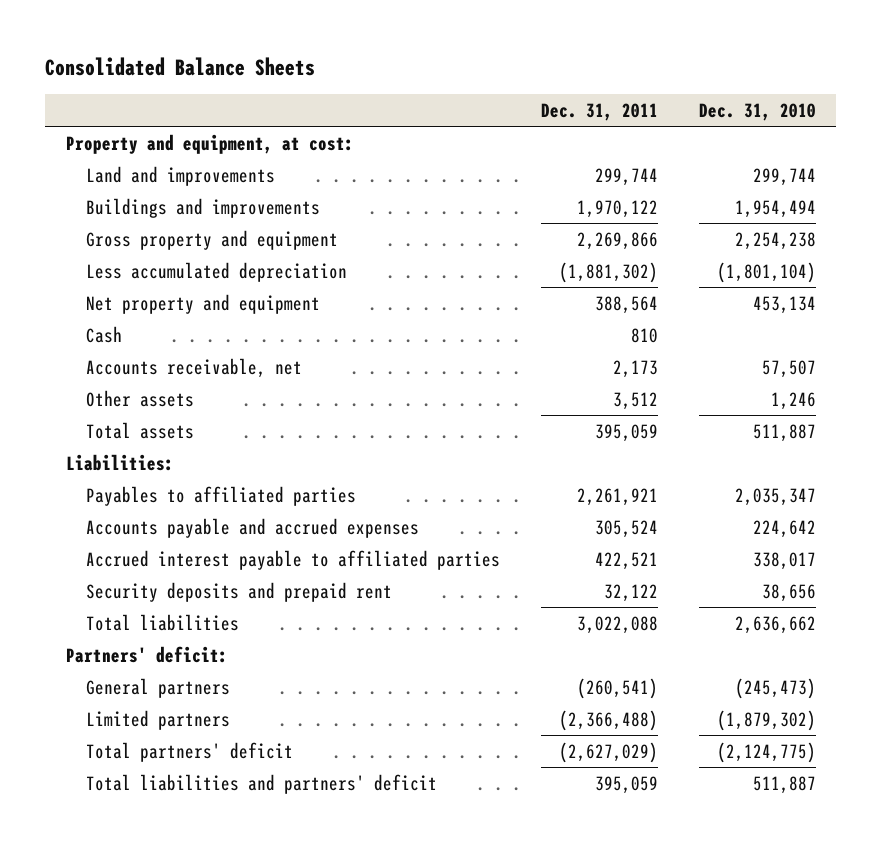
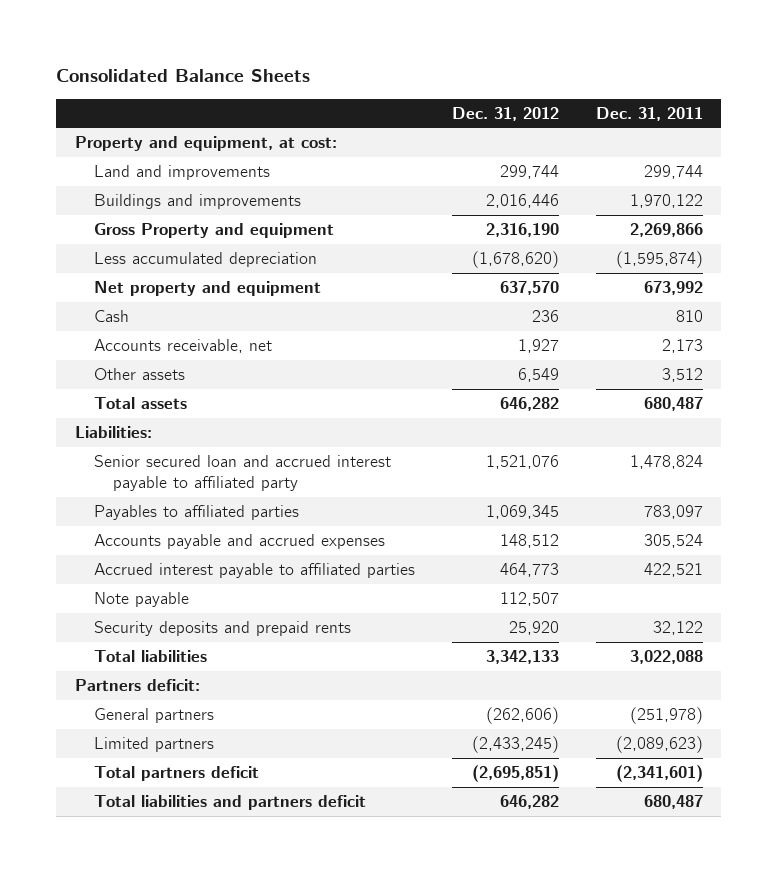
- | Dec. 31, 2011 | Dec. 31, 2010
+ | Dec. 31, 2012 | Dec. 31, 2011
- Gross property and equipment | 2,269,866 | 2,254,238
- Less accumulated depreciation | (1,881,302) | (1,801,104)
- Net property and equipment | 388,564 | 453,134
+ Gross Property and equipment | 2,316,190 | 2,269,866
+ Less accumulated depreciation | (1,678,620) | (1,595,874)
+ Net property and equipment | 637,570 | 673,992
- Total assets | 395,059 | 511,887
+ Total assets | 646,282 | 680,487
- Payables to affiliated parties | 2,261,921 | 2,035,347
+ Senior secured loan and accrued interest payable to affiliated party | 1,521,076 | 1,478,824
+ Payables to affiliated parties | 1,069,345 | 783,097
- Security deposits and prepaid rent | 32,122 | 38,656
+ Note payable | 112,507 |
+ Security deposits and prepaid rents | 25,920 | 32,122
- Partners' deficit:
- General partners | (260,541) | (245,473)
- Limited partners | (2,366,488) | (1,879,302)
- Total partners' deficit | (2,627,029) | (2,124,775)
- Total liabilities and partners' deficit | 395,059 | 511,887
+ Partners deficit:
+ General partners | (262,606) | (251,978)
+ Limited partners | (2,433,245) | (2,089,623)
+ Total partners deficit | (2,695,851) | (2,341,601)
+ Total liabilities and partners deficit | 646,282 | 680,487

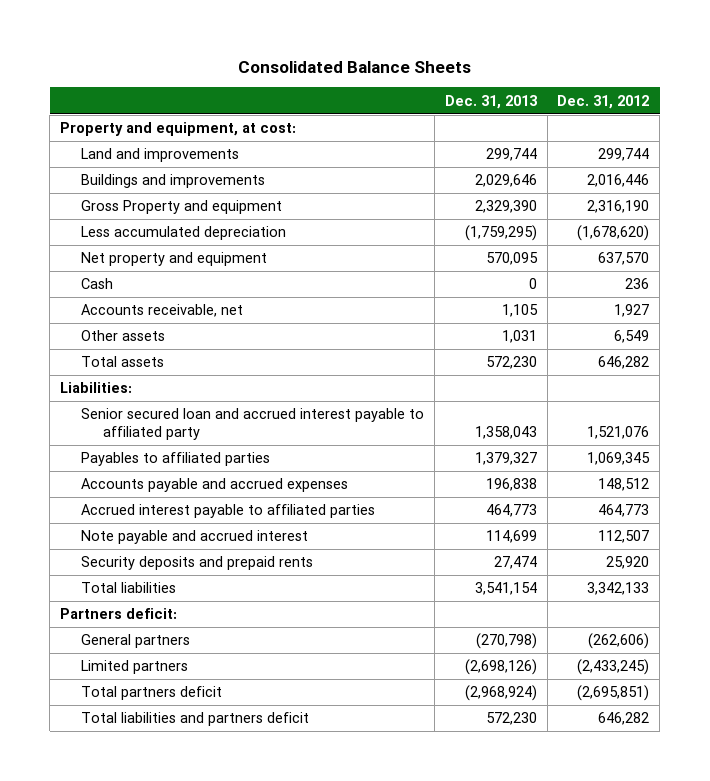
- | Dec. 31, 2012 | Dec. 31, 2011
+ | Dec. 31, 2013 | Dec. 31, 2012
- Note payable | 112,507 |
+ Note payable and accrued interest | 114,699 | 112,507

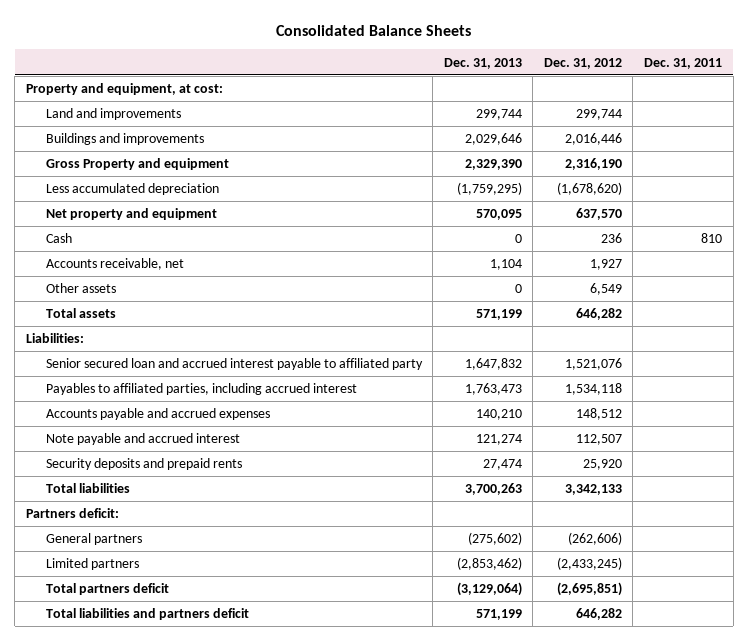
- | Dec. 31, 2013 | Dec. 31, 2012
+ | Dec. 31, 2013 | Dec. 31, 2012 | Dec. 31, 2011
- Accounts receivable, net | 1,105 | 1,927
- Other assets | 1,031 | 6,549
- Total assets | 572,230 | 646,282
+ Accounts receivable, net | 1,104 | 1,927 |
+ Other assets | 0 | 6,549 |
+ Total assets | 571,199 | 646,282 |
- Senior secured loan and accrued interest payable to affiliated party | 1,358,043 | 1,521,076
- Payables to affiliated parties | 1,379,327 | 1,069,345
- Accounts payable and accrued expenses | 196,838 | 148,512
- Accrued interest payable to affiliated parties | 464,773 | 464,773
- Note payable and accrued interest | 114,699 | 112,507
+ Senior secured loan and accrued interest payable to affiliated party | 1,647,832 | 1,521,076 |
+ Payables to affiliated parties, including accrued interest | 1,763,473 | 1,534,118 |
+ Accounts payable and accrued expenses | 140,210 | 148,512 |
+ Note payable and accrued interest | 121,274 | 112,507 |
- Total liabilities | 3,541,154 | 3,342,133
+ Total liabilities | 3,700,263 | 3,342,133 |
- General partners | (270,798) | (262,606)
- Limited partners | (2,698,126) | (2,433,245)
- Total partners deficit | (2,968,924) | (2,695,851)
- Total liabilities and partners deficit | 572,230 | 646,282
+ General partners | (275,602) | (262,606) |
+ Limited partners | (2,853,462) | (2,433,245) |
+ Total partners deficit | (3,129,064) | (2,695,851) |
+ Total liabilities and partners deficit | 571,199 | 646,282 |

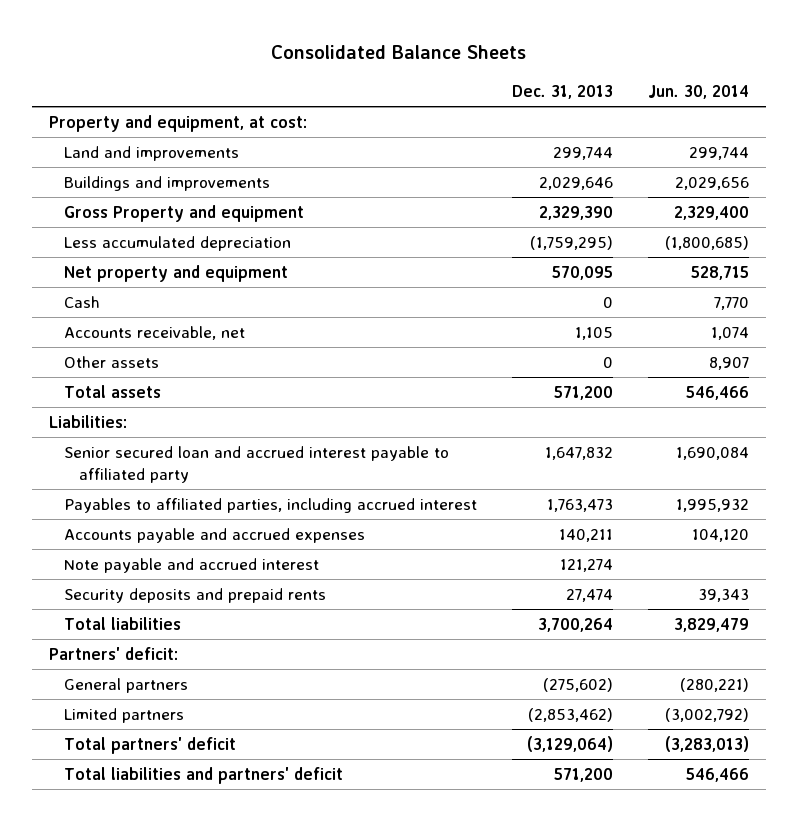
- | Dec. 31, 2013 | Dec. 31, 2012 | Dec. 31, 2011
+ | Dec. 31, 2013 | Jun. 30, 2014
- Accounts receivable, net | 1,104 | 1,927 |
+ Accounts receivable, net | 1,105 | 1,074
- Total assets | 571,199 | 646,282 |
+ Total assets | 571,200 | 546,466
- Accounts payable and accrued expenses | 140,210 | 148,512 |
+ Accounts payable and accrued expenses | 140,211 | 104,120
- Total liabilities | 3,700,263 | 3,342,133 |
- Partners deficit:
+ Total liabilities | 3,700,264 | 3,829,479
+ Partners' deficit:
- Total partners deficit | (3,129,064) | (2,695,851) |
- Total liabilities and partners deficit | 571,199 | 646,282 |
+ Total partners' deficit | (3,129,064) | (3,283,013)
+ Total liabilities and partners' deficit | 571,200 | 546,466

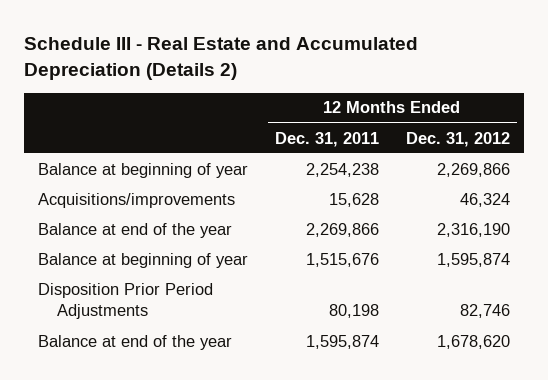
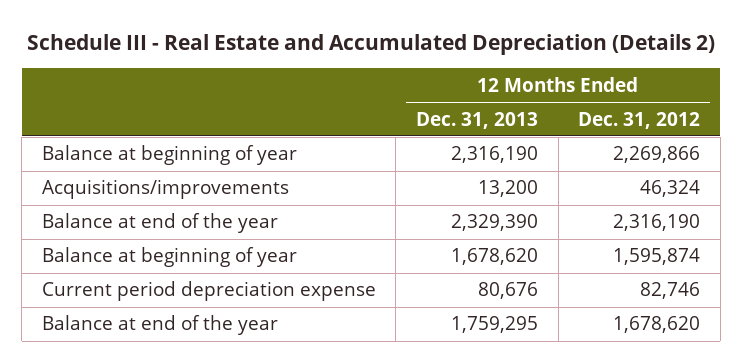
- | 12 Months Ended Dec. 31, 2011 | 12 Months Ended Dec. 31, 2012
+ | 12 Months Ended Dec. 31, 2013 | 12 Months Ended Dec. 31, 2012
- Disposition Prior Period Adjustments | 80,198 | 82,746
+ Current period depreciation expense | 80,676 | 82,746

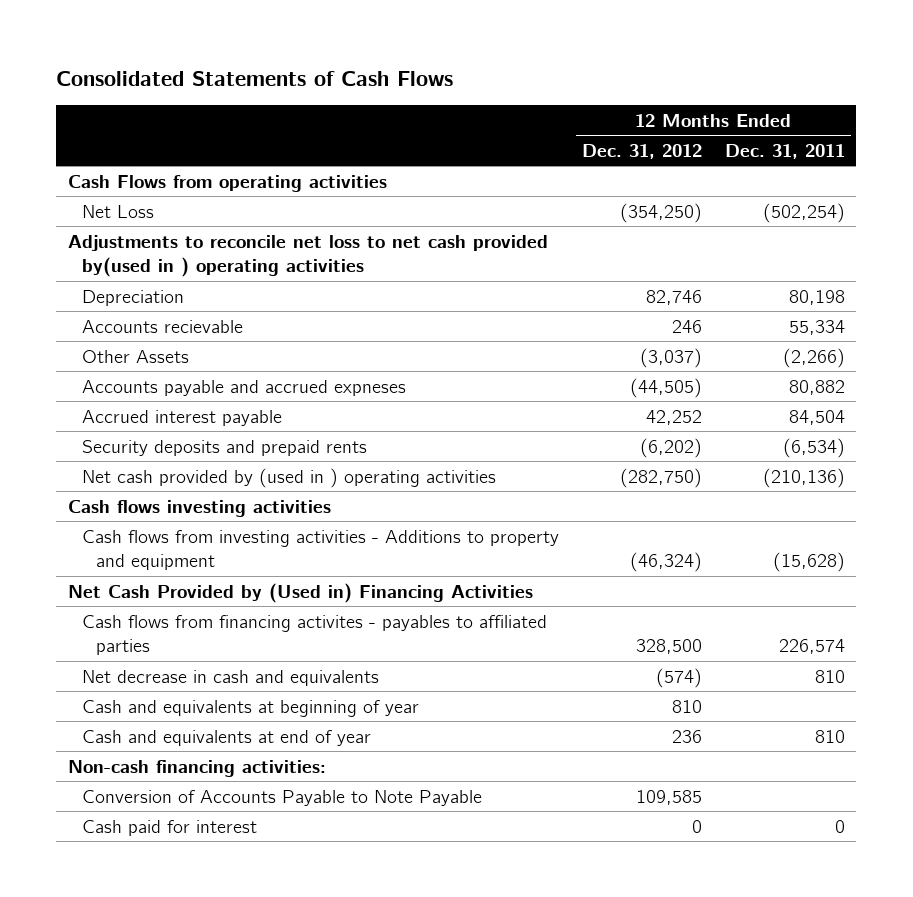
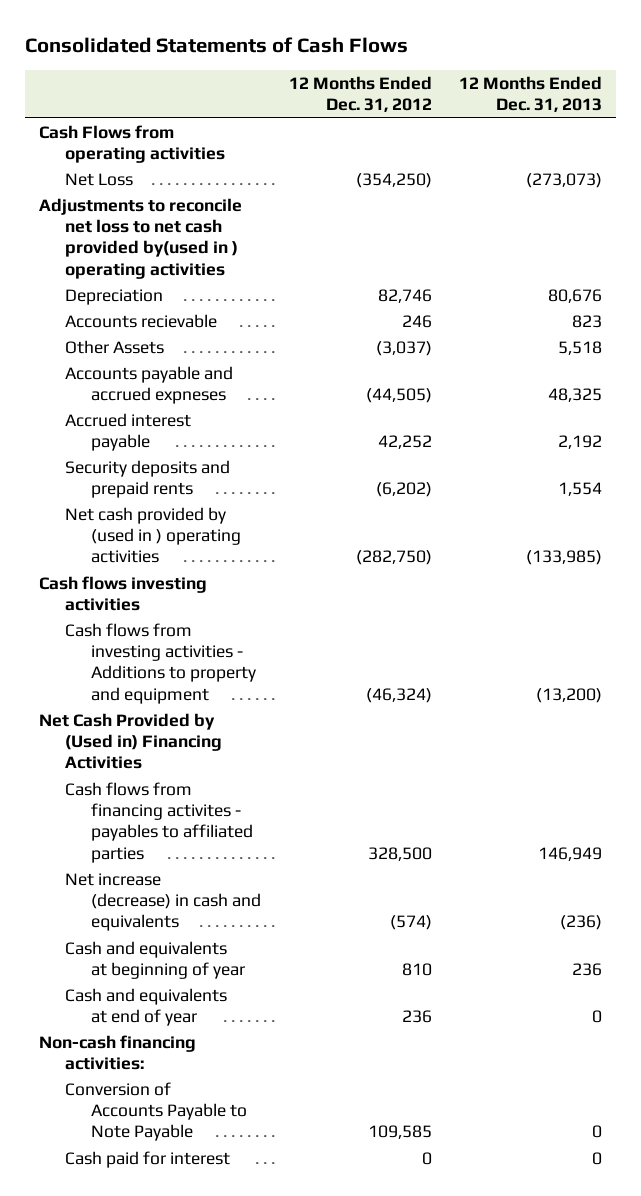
- | 12 Months Ended Dec. 31, 2012 | 12 Months Ended Dec. 31, 2011
+ | 12 Months Ended Dec. 31, 2012 | 12 Months Ended Dec. 31, 2013
- Net decrease in cash and equivalents | (574) | 810
+ Net increase (decrease) in cash and equivalents | (574) | (236)

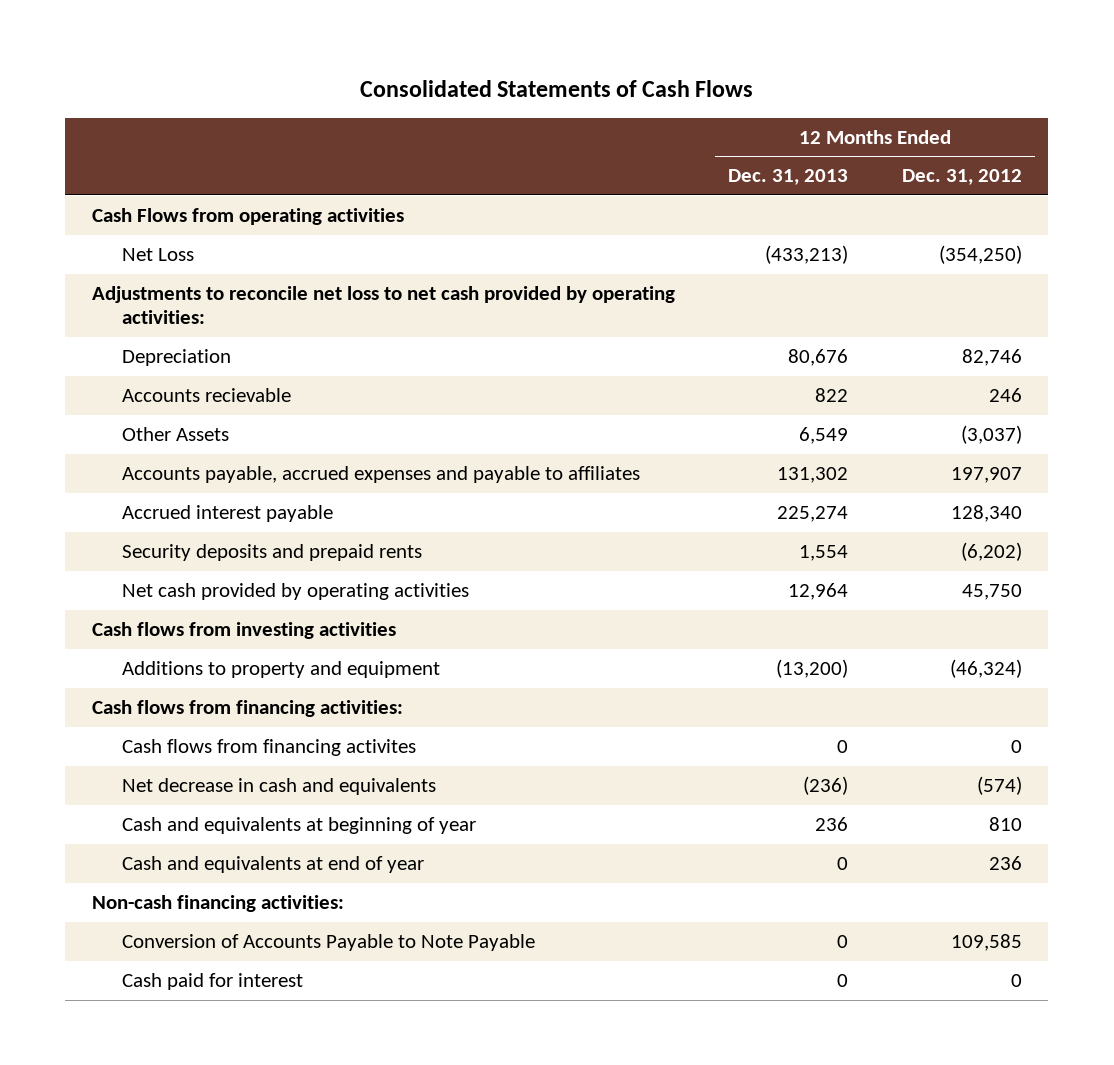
- | 12 Months Ended Dec. 31, 2012 | 12 Months Ended Dec. 31, 2013
+ | 12 Months Ended Dec. 31, 2013 | 12 Months Ended Dec. 31, 2012
- Net Loss | (354,250) | (273,073)
- Adjustments to reconcile net loss to net cash provided by(used in ) operating activities
+ Net Loss | (433,213) | (354,250)
+ Adjustments to reconcile net loss to net cash provided by operating activities:
- Accounts recievable | 246 | 823
- Other Assets | (3,037) | 5,518
- Accounts payable and accrued expneses | (44,505) | 48,325
- Accrued interest payable | 42,252 | 2,192
+ Accounts recievable | 822 | 246
+ Other Assets | 6,549 | (3,037)
+ Accounts payable, accrued expenses and payable to affiliates | 131,302 | 197,907
+ Accrued interest payable | 225,274 | 128,340
- Net cash provided by (used in ) operating activities | (282,750) | (133,985)
- Cash flows investing activities
- Cash flows from investing activities - Additions to property and equipment | (46,324) | (13,200)
- Net Cash Provided by (Used in) Financing Activities
- Cash flows from financing activites - payables to affiliated parties | 328,500 | 146,949
- Net increase (decrease) in cash and equivalents | (574) | (236)
+ Net cash provided by operating activities | 12,964 | 45,750
+ Cash flows from investing activities
+ Additions to property and equipment | (13,200) | (46,324)
+ Cash flows from financing activities:
+ Cash flows from financing activites | 0 | 0
+ Net decrease in cash and equivalents | (236) | (574)

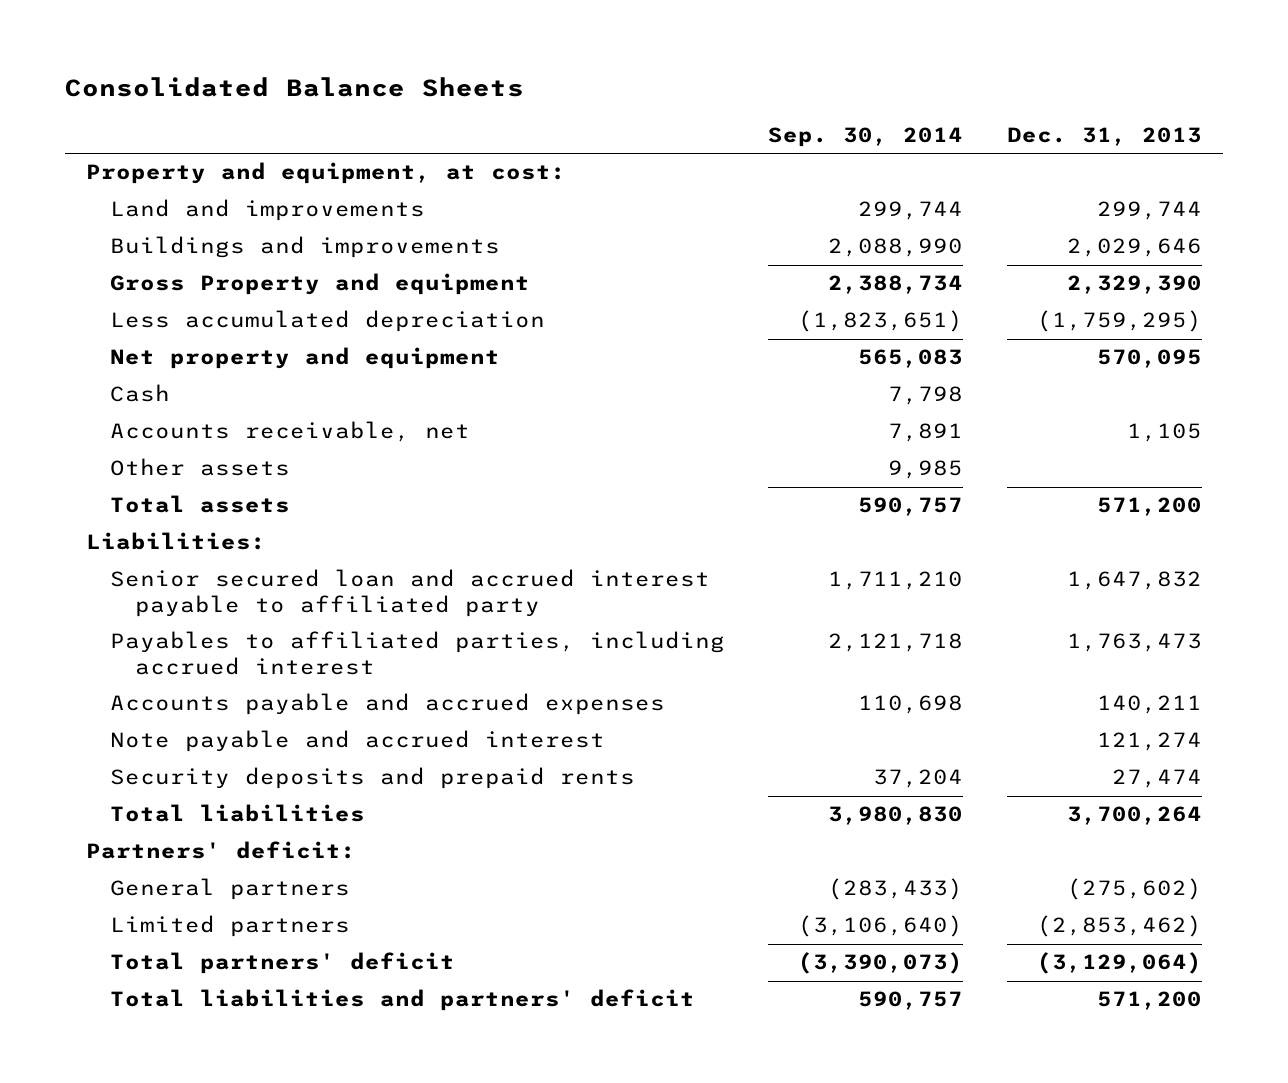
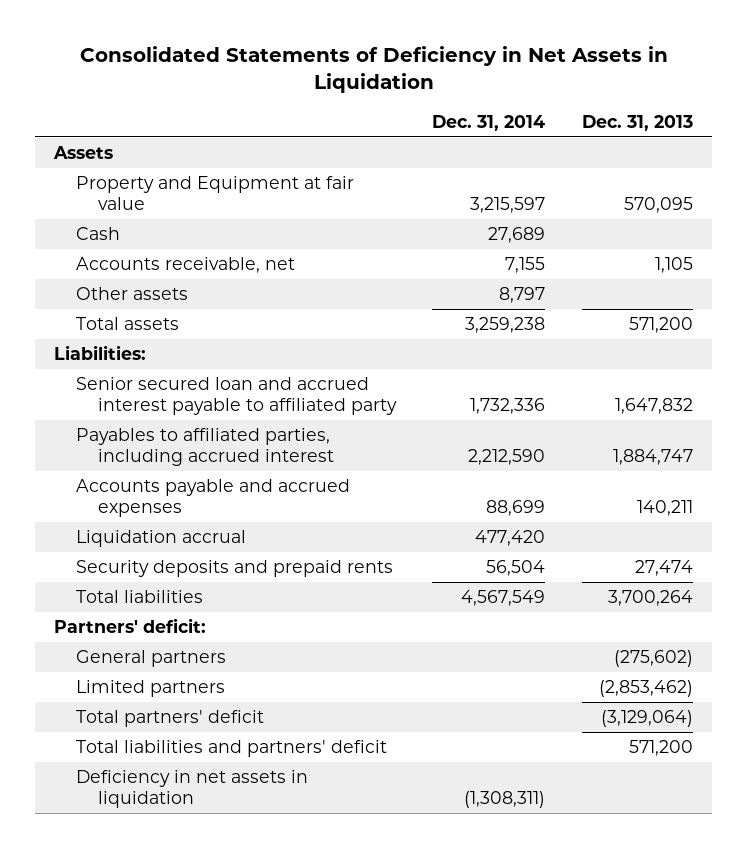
- Consolidated Balance Sheets
+ Consolidated Statements of Deficiency in Net Assets in Liquidation
- | Sep. 30, 2014 | Dec. 31, 2013
+ | Dec. 31, 2014 | Dec. 31, 2013
- Property and equipment, at cost:
- Land and improvements | 299,744 | 299,744
- Buildings and improvements | 2,088,990 | 2,029,646
- Gross Property and equipment | 2,388,734 | 2,329,390
- Less accumulated depreciation | (1,823,651) | (1,759,295)
- Net property and equipment | 565,083 | 570,095
+ Assets
+ Property and Equipment at fair value | 3,215,597 | 570,095
- Payables to affiliated parties, including accrued interest | 2,121,718 | 1,763,473
+ Payables to affiliated parties, including accrued interest | 2,212,590 | 1,884,747
- Note payable and accrued interest | | 121,274
+ Liquidation accrual | 477,420 |
+ Deficiency in net assets in liquidation | (1,308,311) |

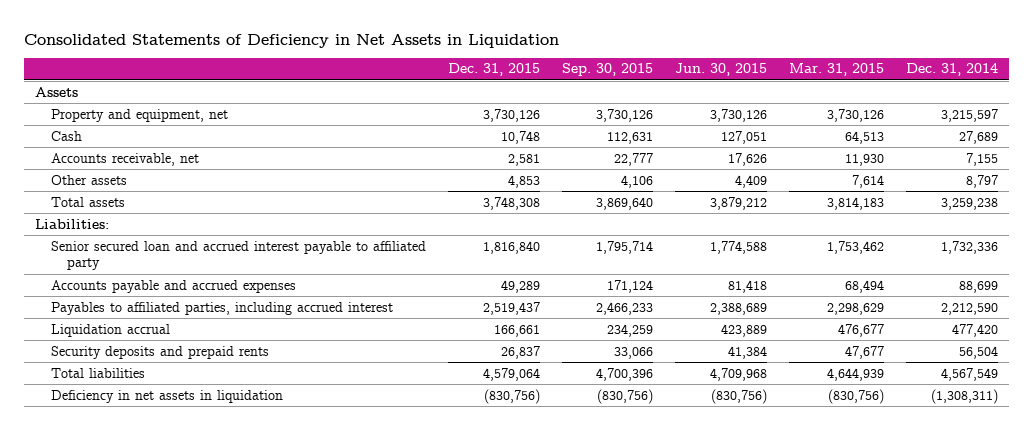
- | Dec. 31, 2014 | Dec. 31, 2013
+ | Dec. 31, 2015 | Sep. 30, 2015 | Jun. 30, 2015 | Mar. 31, 2015 | Dec. 31, 2014
- Property and Equipment at fair value | 3,215,597 | 570,095
+ Property and equipment, net | 3,730,126 | 3,730,126 | 3,730,126 | 3,730,126 | 3,215,597
moved down: Payables to affiliated parties, including accrued interest | 2,519,437 | 2,466,233 | 2,388,689 | 2,298,629 | 2,212,590
- Partners' deficit:
- General partners | | (275,602)
- Limited partners | | (2,853,462)
- Total partners' deficit | | (3,129,064)
- Total liabilities and partners' deficit | | 571,200

